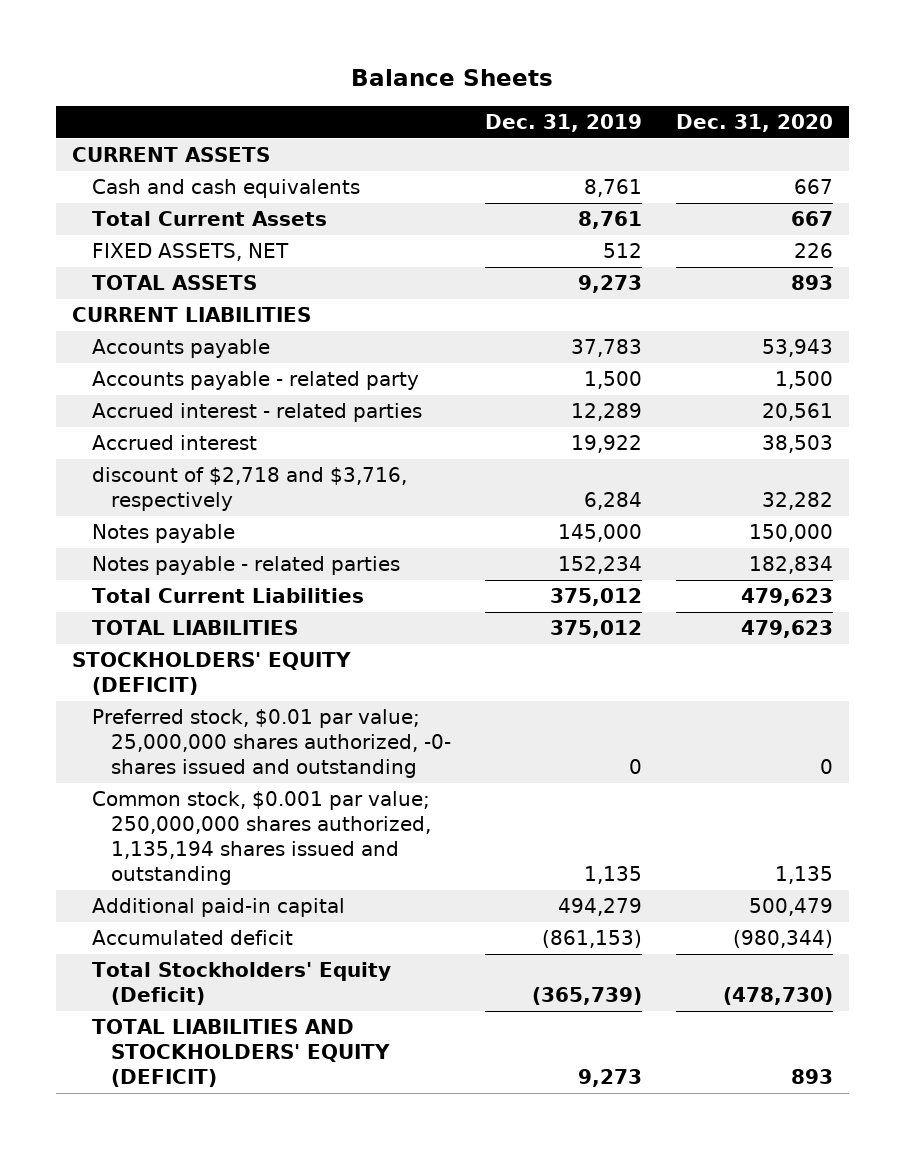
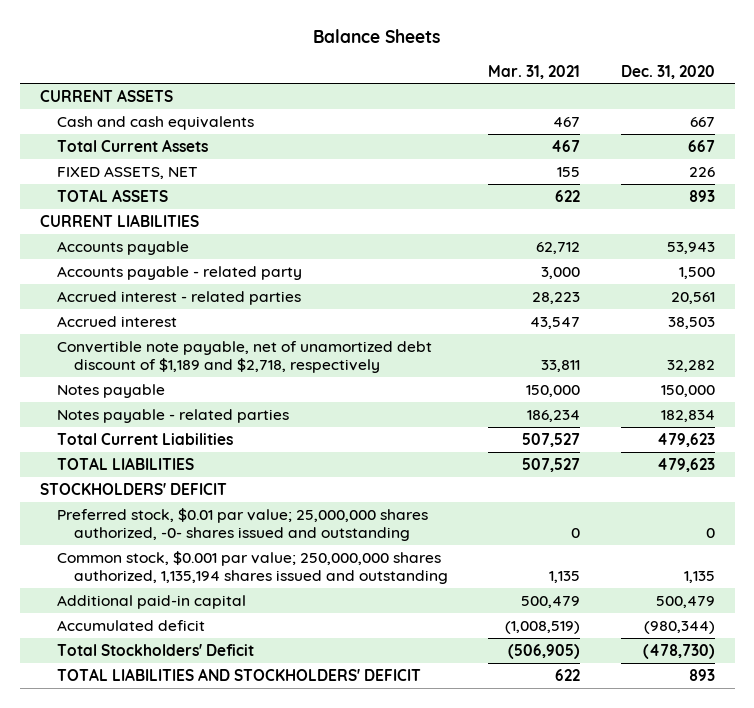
- | Dec. 31, 2019 | Dec. 31, 2020
+ | Mar. 31, 2021 | Dec. 31, 2020
- discount of $2,718 and $3,716, respectively | 6,284 | 32,282
+ Convertible note payable, net of unamortized debt discount of $1,189 and $2,718, respectively | 33,811 | 32,282
- STOCKHOLDERS' EQUITY (DEFICIT)
+ STOCKHOLDERS' DEFICIT
- Total Stockholders' Equity (Deficit) | (365,739) | (478,730)
- TOTAL LIABILITIES AND STOCKHOLDERS' EQUITY (DEFICIT) | 9,273 | 893
+ Total Stockholders' Deficit | (506,905) | (478,730)
+ TOTAL LIABILITIES AND STOCKHOLDERS' DEFICIT | 622 | 893

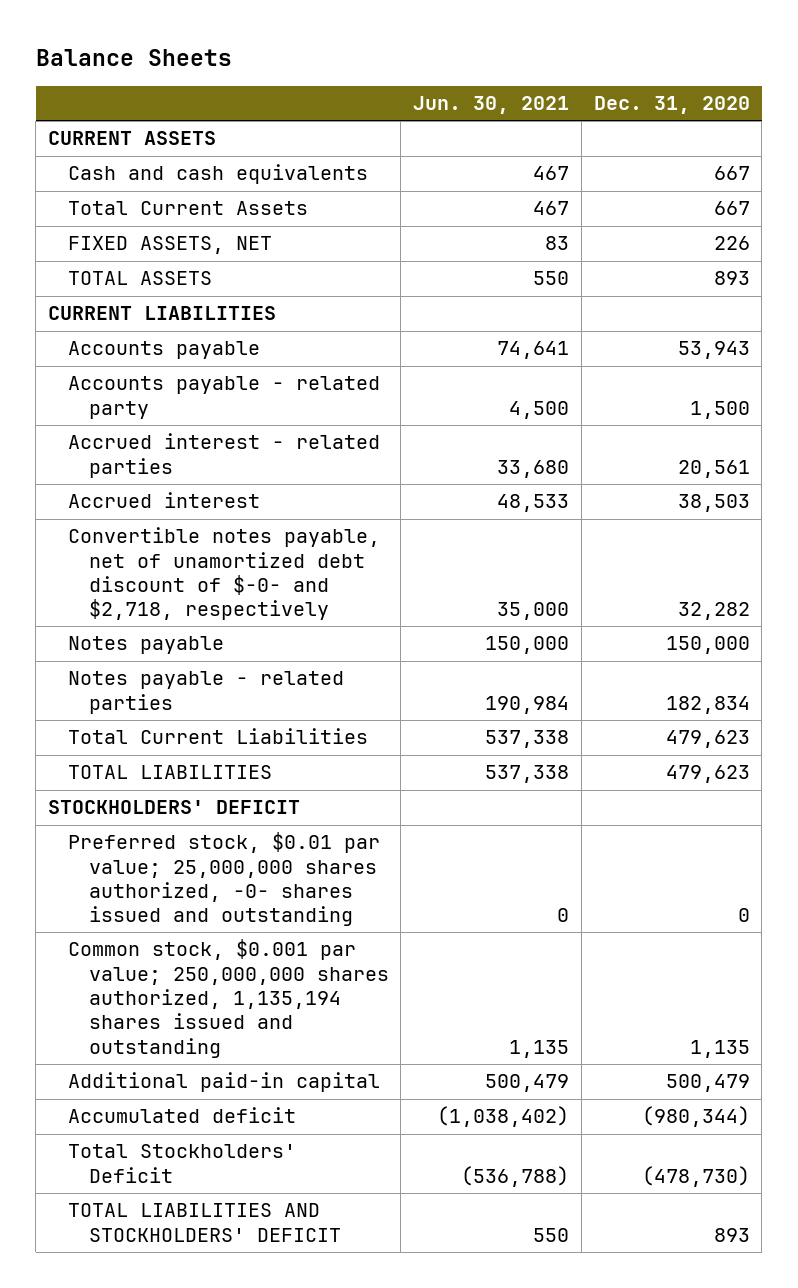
- | Mar. 31, 2021 | Dec. 31, 2020
+ | Jun. 30, 2021 | Dec. 31, 2020
- Convertible note payable, net of unamortized debt discount of $1,189 and $2,718, respectively | 33,811 | 32,282
+ Convertible notes payable, net of unamortized debt discount of $-0- and $2,718, respectively | 35,000 | 32,282

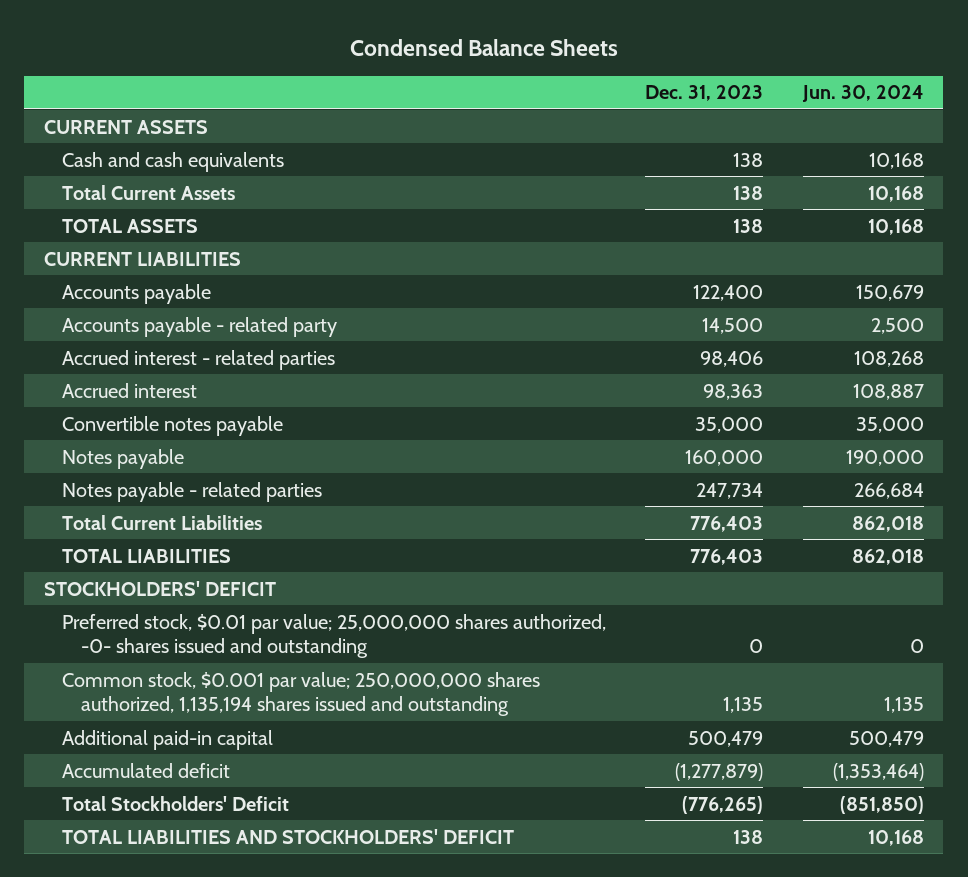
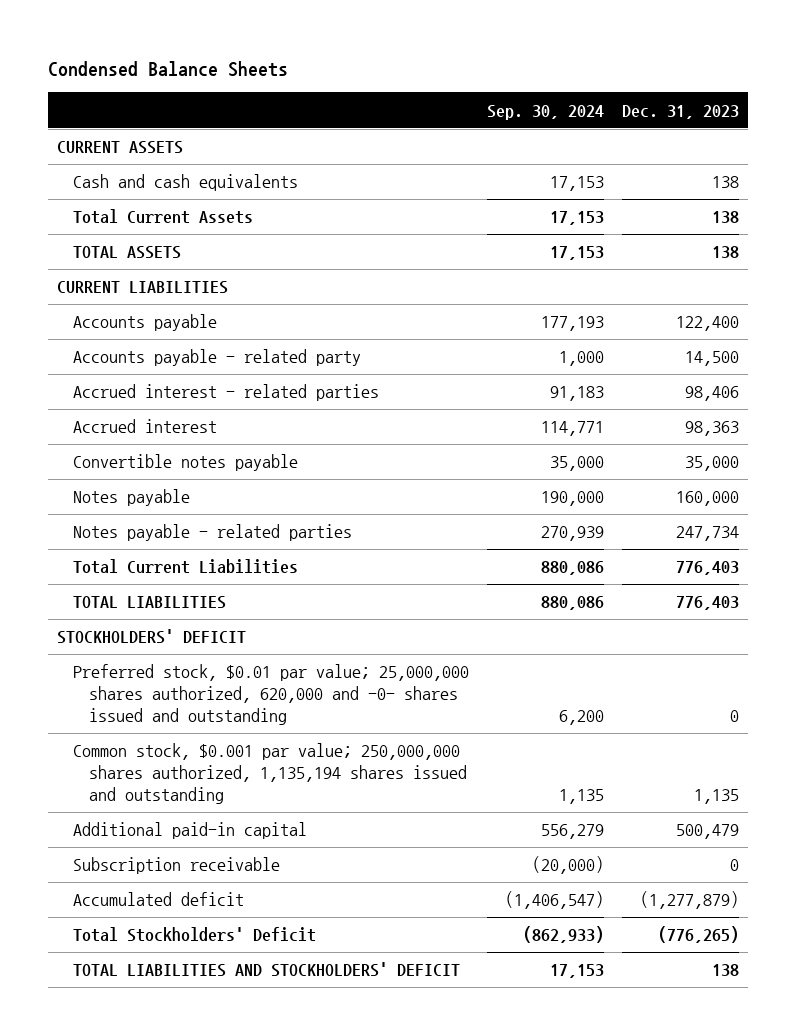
- | Dec. 31, 2023 | Jun. 30, 2024
+ | Sep. 30, 2024 | Dec. 31, 2023
- Preferred stock, $0.01 par value; 25,000,000 shares authorized, -0- shares issued and outstanding | 0 | 0
+ Preferred stock, $0.01 par value; 25,000,000 shares authorized, 620,000 and -0- shares issued and outstanding | 6,200 | 0
+ Subscription receivable | (20,000) | 0

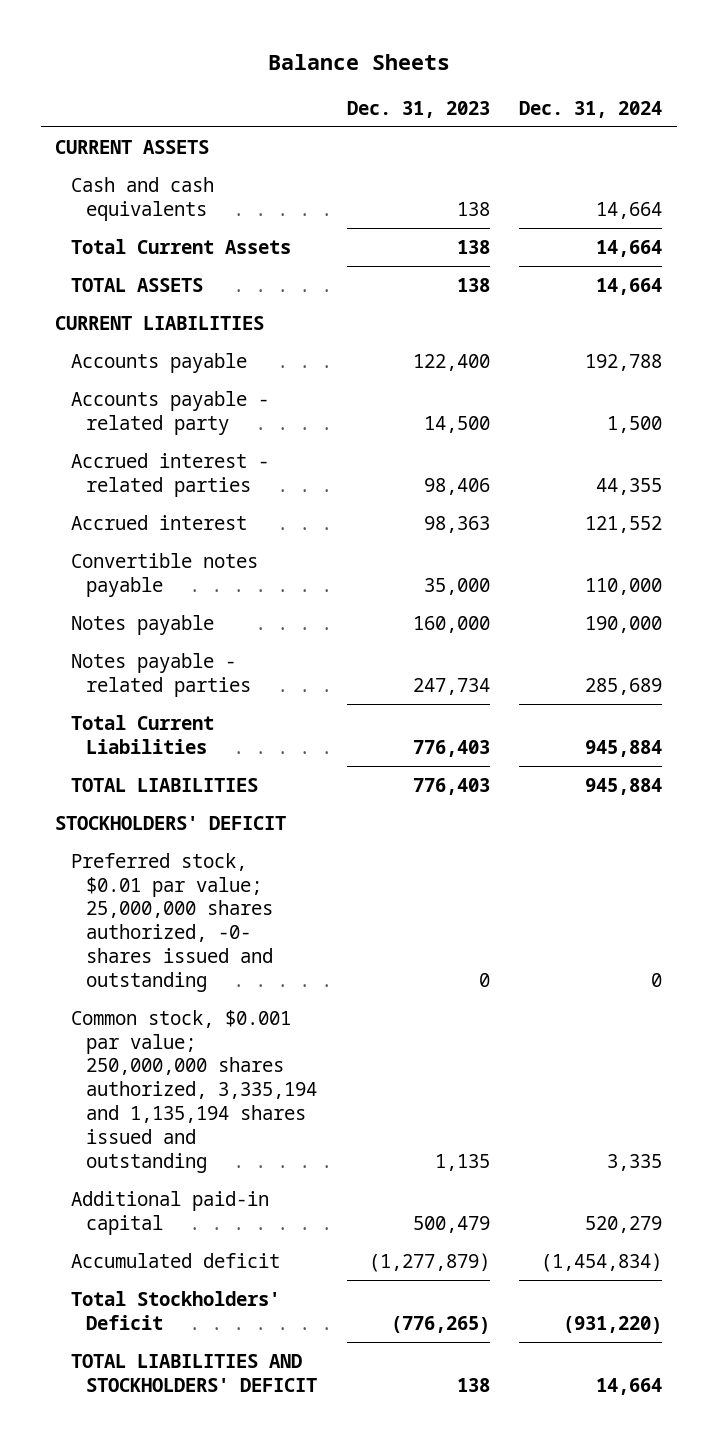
- Condensed Balance Sheets
+ Balance Sheets
- | Sep. 30, 2024 | Dec. 31, 2023
+ | Dec. 31, 2023 | Dec. 31, 2024
- Preferred stock, $0.01 par value; 25,000,000 shares authorized, 620,000 and -0- shares issued and outstanding | 6,200 | 0
- Common stock, $0.001 par value; 250,000,000 shares authorized, 1,135,194 shares issued and outstanding | 1,135 | 1,135
+ Preferred stock, $0.01 par value; 25,000,000 shares authorized, -0- shares issued and outstanding | 0 | 0
+ Common stock, $0.001 par value; 250,000,000 shares authorized, 3,335,194 and 1,135,194 shares issued and outstanding | 1,135 | 3,335
- Subscription receivable | (20,000) | 0

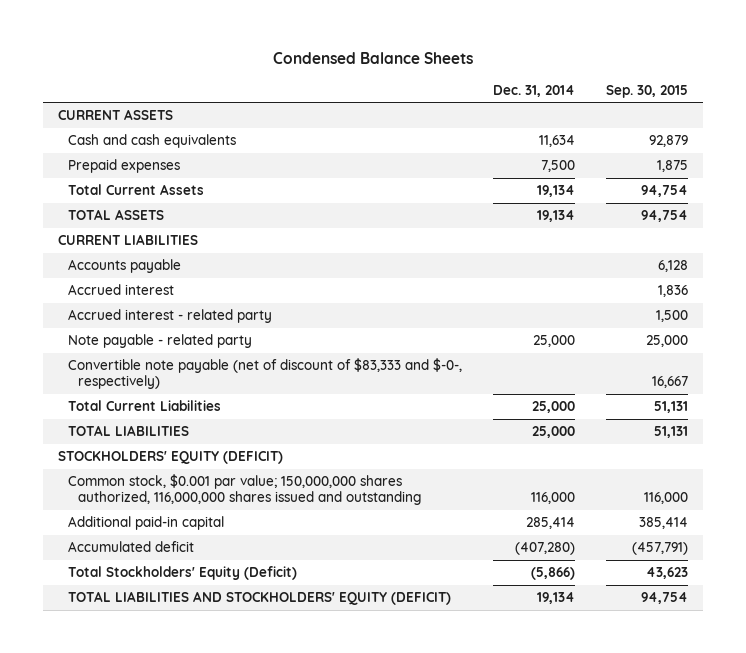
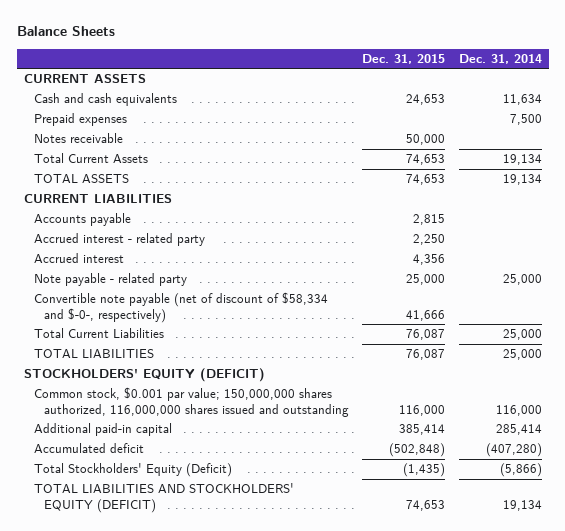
- Condensed Balance Sheets
+ Balance Sheets
- | Dec. 31, 2014 | Sep. 30, 2015
+ | Dec. 31, 2015 | Dec. 31, 2014
+ Notes receivable | 50,000 |
moved down: Accrued interest | 4,356 |
- Convertible note payable (net of discount of $83,333 and $-0-, respectively) | | 16,667
+ Convertible note payable (net of discount of $58,334 and $-0-, respectively) | 41,666 |

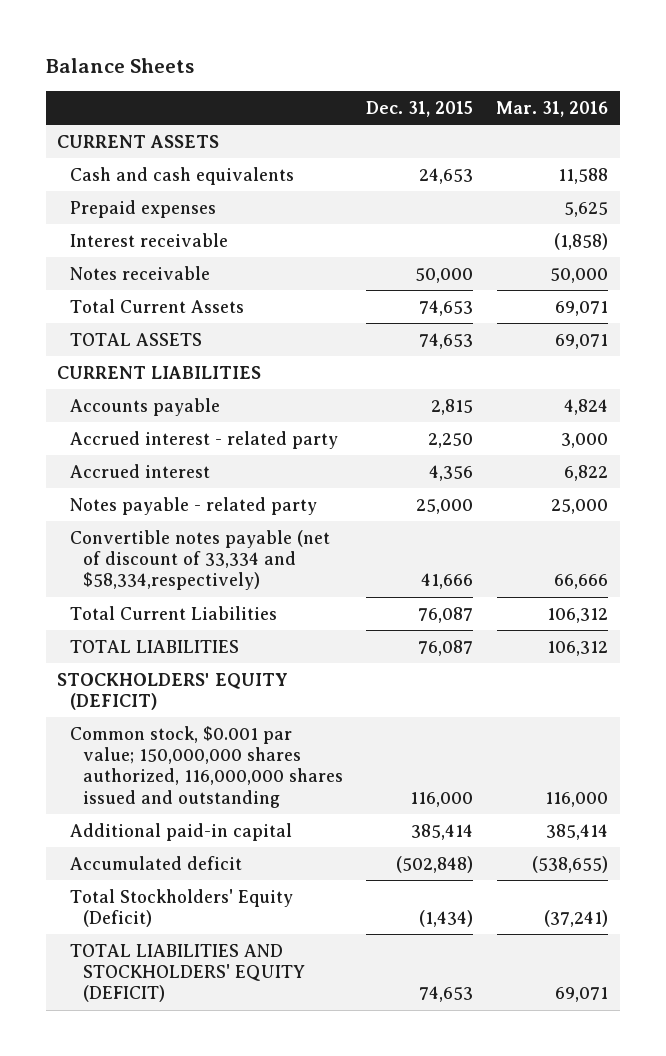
- | Dec. 31, 2015 | Dec. 31, 2014
+ | Dec. 31, 2015 | Mar. 31, 2016
+ Interest receivable | | (1,858)
- Note payable - related party | 25,000 | 25,000
- Convertible note payable (net of discount of $58,334 and $-0-, respectively) | 41,666 |
+ Notes payable - related party | 25,000 | 25,000
+ Convertible notes payable (net of discount of 33,334 and $58,334,respectively) | 41,666 | 66,666
- Total Stockholders' Equity (Deficit) | (1,435) | (5,866)
+ Total Stockholders' Equity (Deficit) | (1,434) | (37,241)

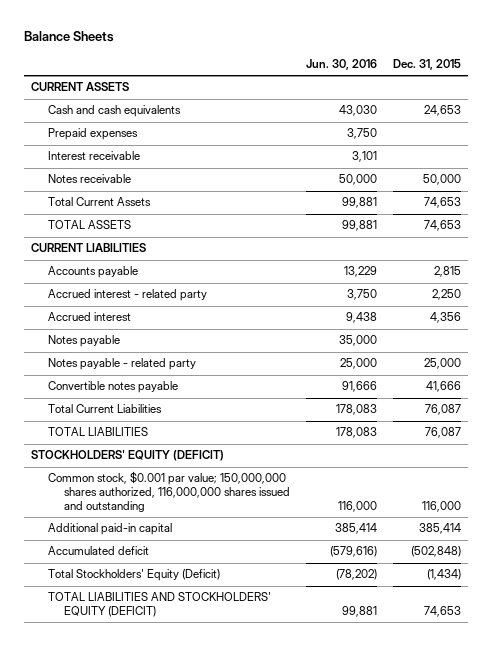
- | Dec. 31, 2015 | Mar. 31, 2016
+ | Jun. 30, 2016 | Dec. 31, 2015
+ Notes payable | 35,000 |
- Convertible notes payable (net of discount of 33,334 and $58,334,respectively) | 41,666 | 66,666
+ Convertible notes payable | 91,666 | 41,666

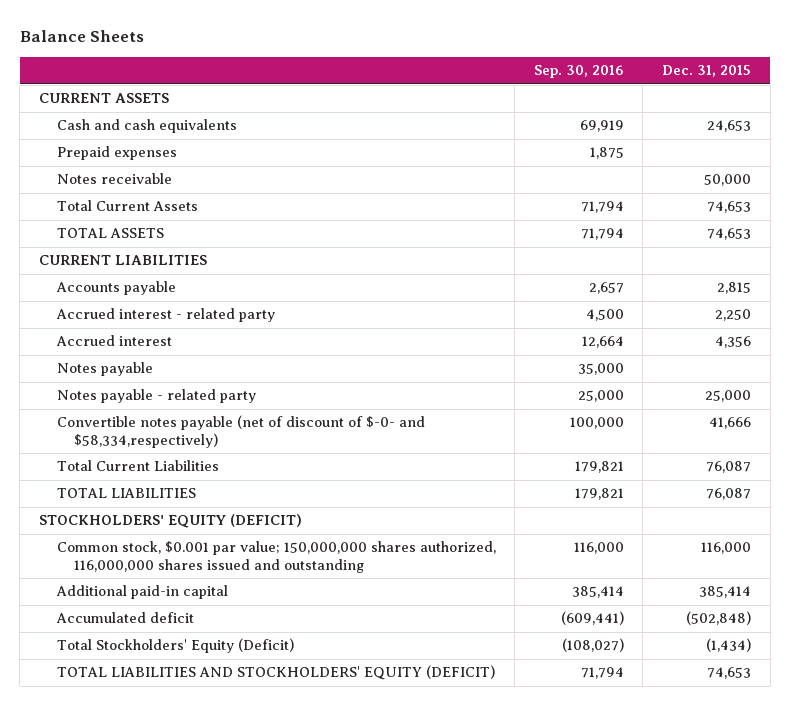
- | Jun. 30, 2016 | Dec. 31, 2015
+ | Sep. 30, 2016 | Dec. 31, 2015
- Interest receivable | 3,101 |
- Convertible notes payable | 91,666 | 41,666
+ Convertible notes payable (net of discount of $-0- and $58,334,respectively) | 100,000 | 41,666

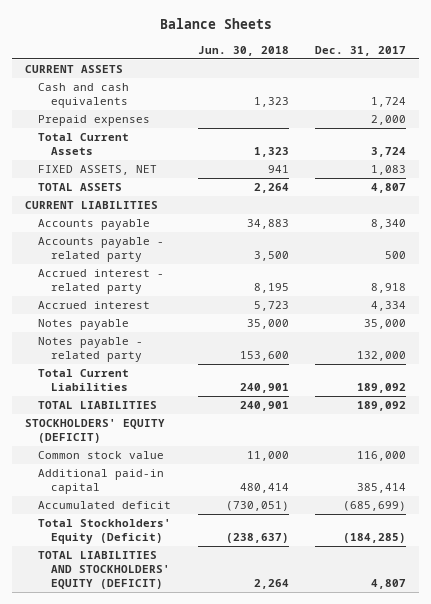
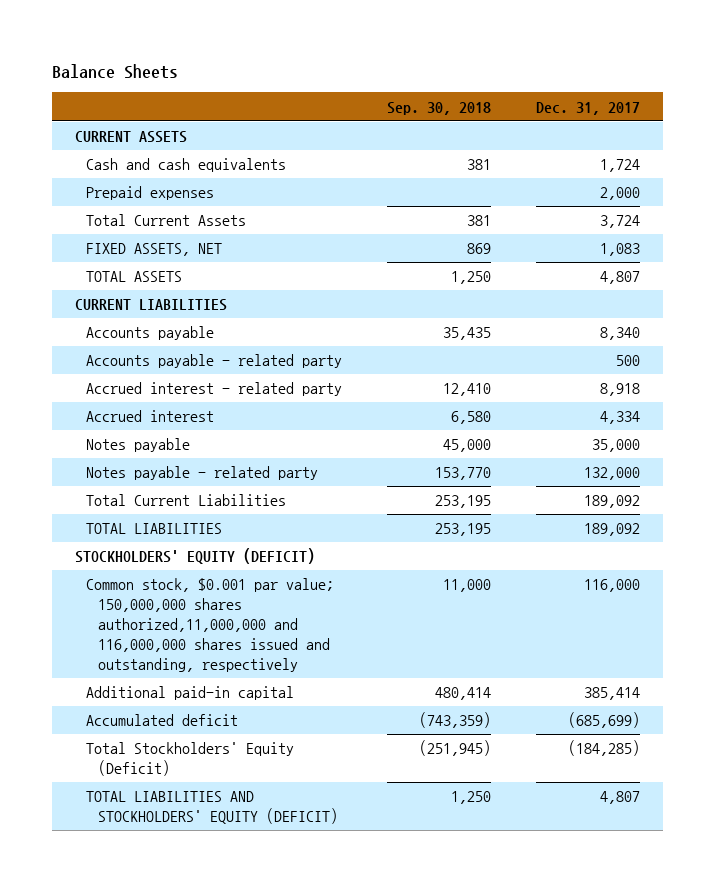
- | Jun. 30, 2018 | Dec. 31, 2017
+ | Sep. 30, 2018 | Dec. 31, 2017
- Common stock value | 11,000 | 116,000
+ Common stock, $0.001 par value; 150,000,000 shares authorized,11,000,000 and 116,000,000 shares issued and outstanding, respectively | 11,000 | 116,000

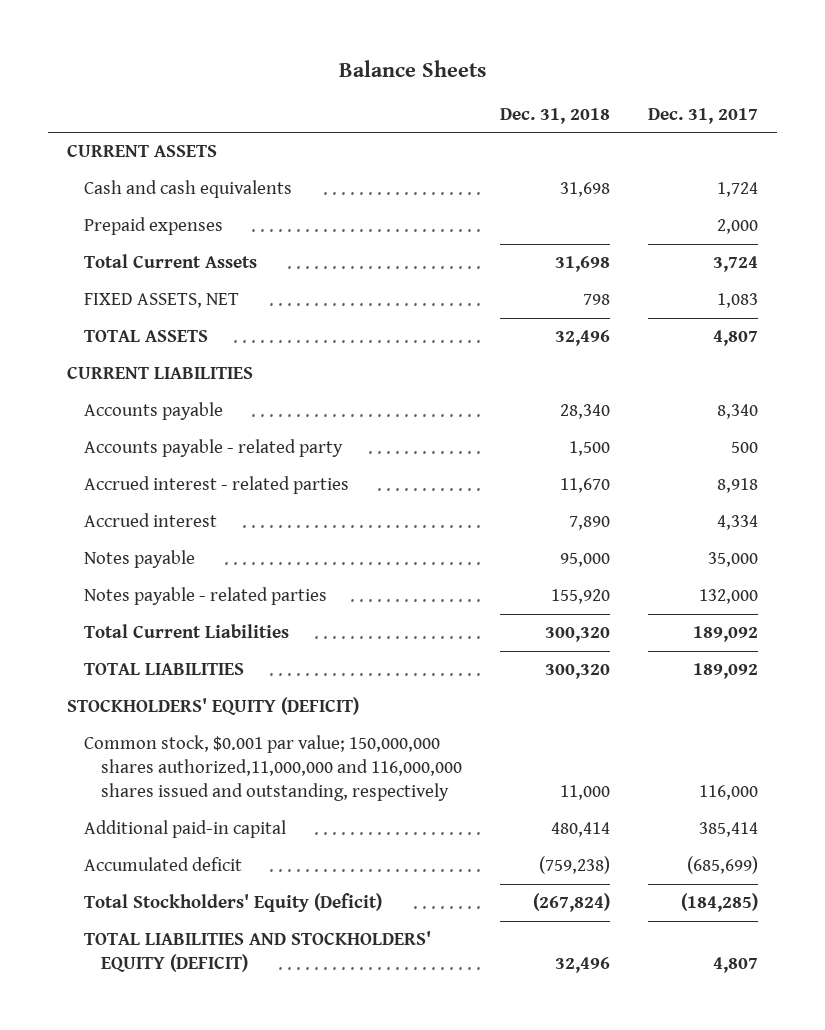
- | Sep. 30, 2018 | Dec. 31, 2017
+ | Dec. 31, 2018 | Dec. 31, 2017
- Accrued interest - related party | 12,410 | 8,918
+ Accrued interest - related parties | 11,670 | 8,918
- Notes payable - related party | 153,770 | 132,000
+ Notes payable - related parties | 155,920 | 132,000

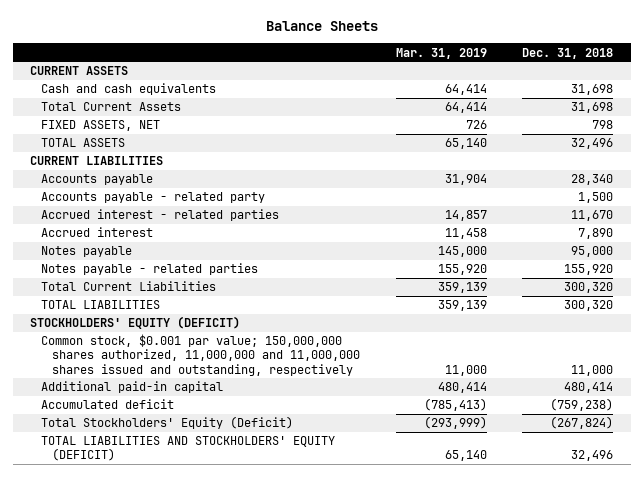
- | Dec. 31, 2018 | Dec. 31, 2017
+ | Mar. 31, 2019 | Dec. 31, 2018
- Prepaid expenses | | 2,000
- Common stock, $0.001 par value; 150,000,000 shares authorized,11,000,000 and 116,000,000 shares issued and outstanding, respectively | 11,000 | 116,000
+ Common stock, $0.001 par value; 150,000,000 shares authorized, 11,000,000 and 11,000,000 shares issued and outstanding, respectively | 11,000 | 11,000

